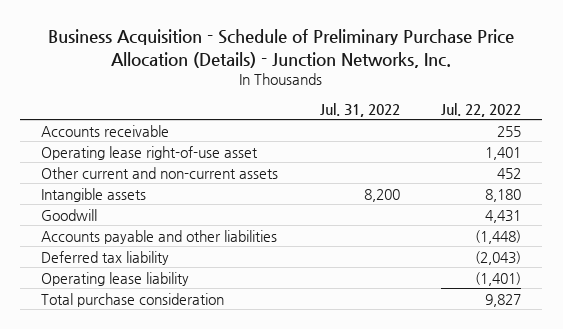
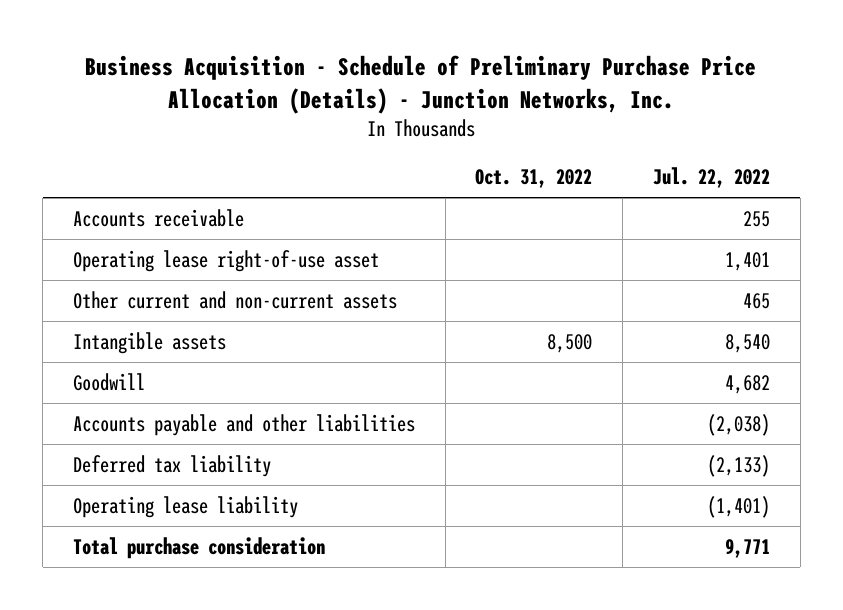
- | Jul. 31, 2022 | Jul. 22, 2022
+ | Oct. 31, 2022 | Jul. 22, 2022
- Other current and non-current assets | | 452
- Intangible assets | 8,200 | 8,180
- Goodwill | | 4,431
- Accounts payable and other liabilities | | (1,448)
- Deferred tax liability | | (2,043)
+ Other current and non-current assets | | 465
+ Intangible assets | 8,500 | 8,540
+ Goodwill | | 4,682
+ Accounts payable and other liabilities | | (2,038)
+ Deferred tax liability | | (2,133)
- Total purchase consideration | | 9,827
+ Total purchase consideration | | 9,771

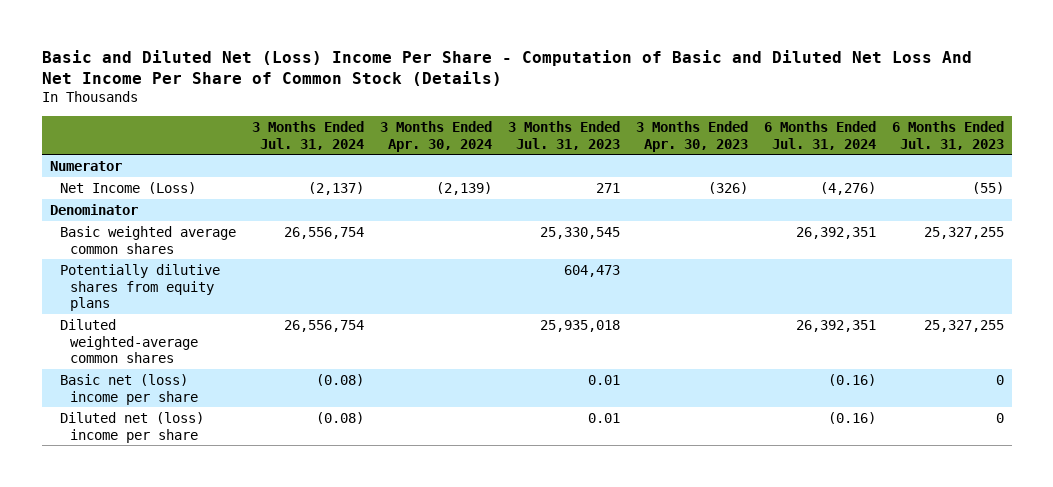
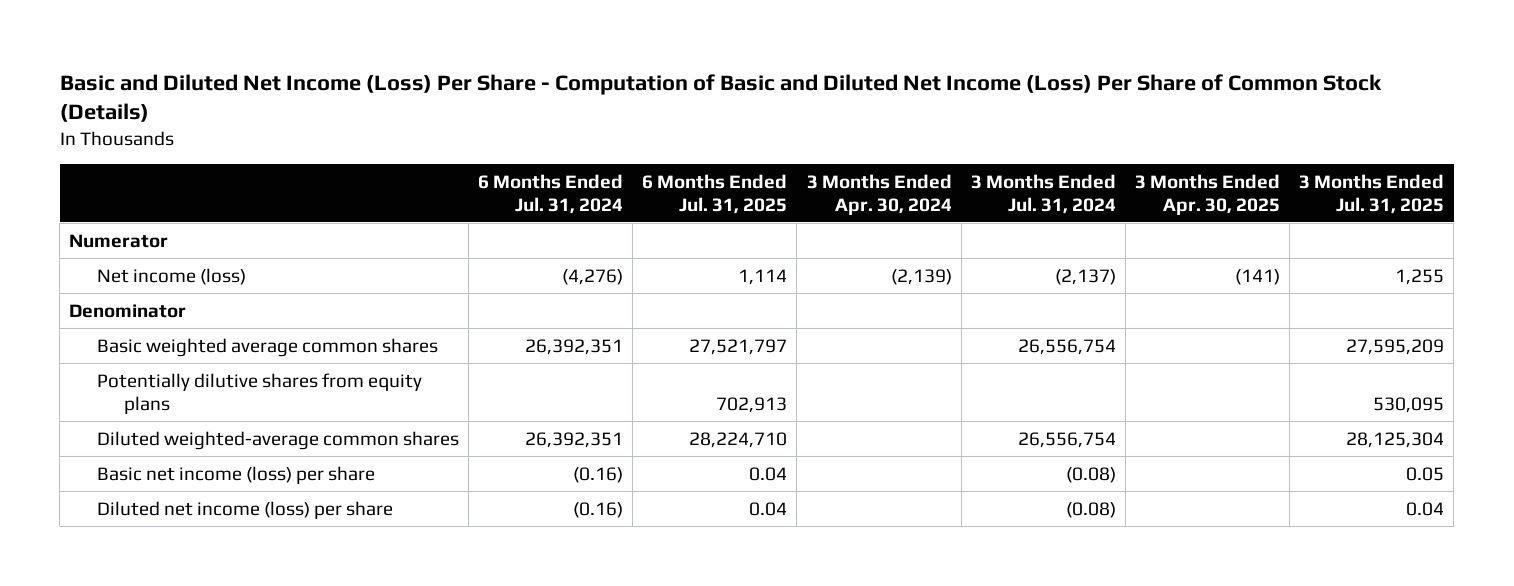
- Basic and Diluted Net (Loss) Income Per Share - Computation of Basic and Diluted Net Loss And Net Income Per Share of Common Stock (Details)
+ Basic and Diluted Net Income (Loss) Per Share - Computation of Basic and Diluted Net Income (Loss) Per Share of Common Stock (Details)
- | 3 Months Ended Jul. 31, 2024 | 3 Months Ended Apr. 30, 2024 | 3 Months Ended Jul. 31, 2023 | 3 Months Ended Apr. 30, 2023 | 6 Months Ended Jul. 31, 2024 | 6 Months Ended Jul. 31, 2023
+ | 6 Months Ended Jul. 31, 2024 | 6 Months Ended Jul. 31, 2025 | 3 Months Ended Apr. 30, 2024 | 3 Months Ended Jul. 31, 2024 | 3 Months Ended Apr. 30, 2025 | 3 Months Ended Jul. 31, 2025
- Net Income (Loss) | (2,137) | (2,139) | 271 | (326) | (4,276) | (55)
+ Net income (loss) | (4,276) | 1,114 | (2,139) | (2,137) | (141) | 1,255
- Basic net (loss) income per share | (0.08) | | 0.01 | | (0.16) | 0
- Diluted net (loss) income per share | (0.08) | | 0.01 | | (0.16) | 0
+ Basic net income (loss) per share | (0.16) | 0.04 | | (0.08) | | 0.05
+ Diluted net income (loss) per share | (0.16) | 0.04 | | (0.08) | | 0.04

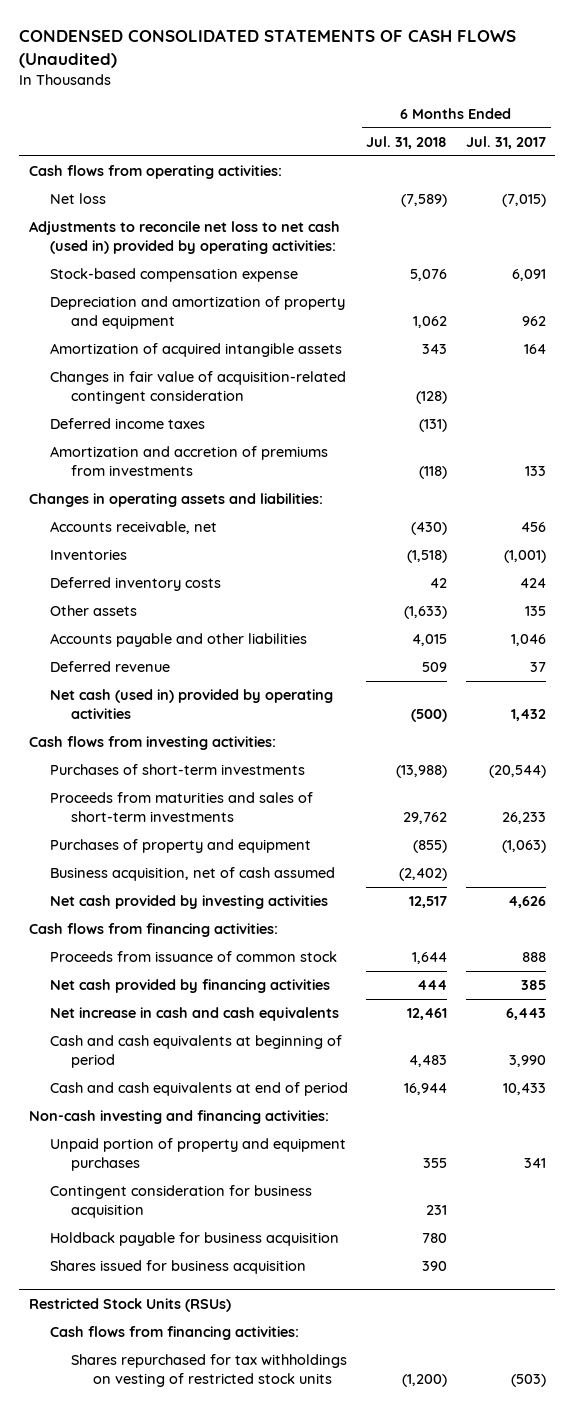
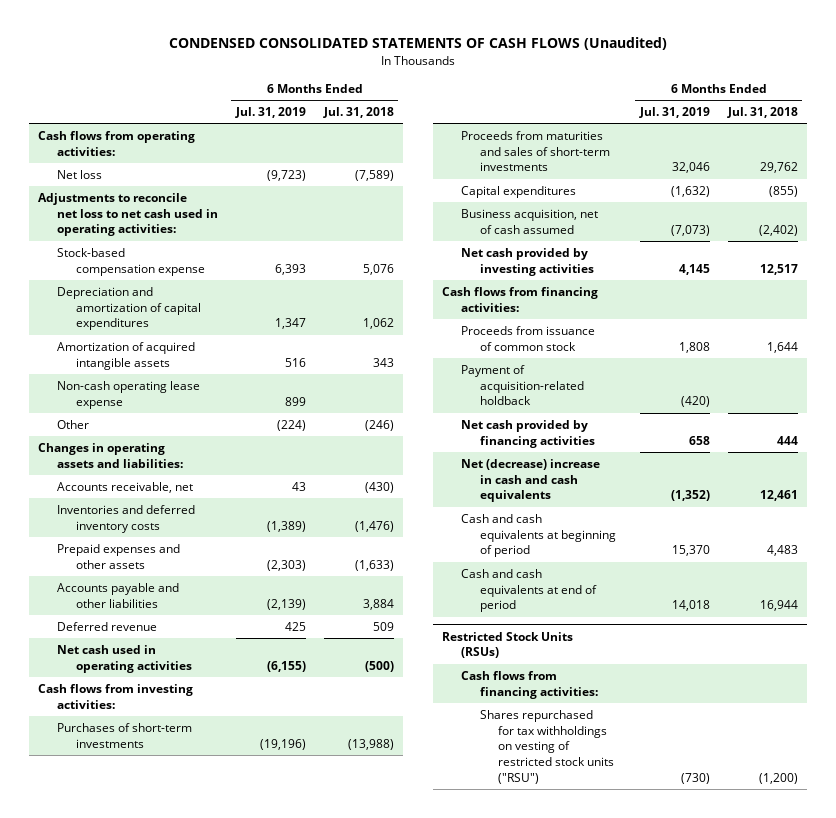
- | 6 Months Ended Jul. 31, 2018 | 6 Months Ended Jul. 31, 2017
+ | 6 Months Ended Jul. 31, 2019 | 6 Months Ended Jul. 31, 2018
- Adjustments to reconcile net loss to net cash (used in) provided by operating activities:
+ Adjustments to reconcile net loss to net cash used in operating activities:
- Depreciation and amortization of property and equipment | 1,062 | 962
+ Depreciation and amortization of capital expenditures | 1,347 | 1,062
- Changes in fair value of acquisition-related contingent consideration | (128) |
- Deferred income taxes | (131) |
- Amortization and accretion of premiums from investments | (118) | 133
+ Non-cash operating lease expense | 899 |
+ Other | (224) | (246)
- Inventories | (1,518) | (1,001)
- Deferred inventory costs | 42 | 424
- Other assets | (1,633) | 135
- Accounts payable and other liabilities | 4,015 | 1,046
+ Inventories and deferred inventory costs | (1,389) | (1,476)
+ Prepaid expenses and other assets | (2,303) | (1,633)
+ Accounts payable and other liabilities | (2,139) | 3,884
- Net cash (used in) provided by operating activities | (500) | 1,432
+ Net cash used in operating activities | (6,155) | (500)
- Purchases of property and equipment | (855) | (1,063)
+ Capital expenditures | (1,632) | (855)
+ Payment of acquisition-related holdback | (420) |
- Net increase in cash and cash equivalents | 12,461 | 6,443
+ Net (decrease) increase in cash and cash equivalents | (1,352) | 12,461
- Non-cash investing and financing activities:
- Unpaid portion of property and equipment purchases | 355 | 341
- Contingent consideration for business acquisition | 231 |
- Holdback payable for business acquisition | 780 |
- Shares issued for business acquisition | 390 |
@ Restricted Stock Units (RSUs)
- Shares repurchased for tax withholdings on vesting of restricted stock units | (1,200) | (503)
+ Shares repurchased for tax withholdings on vesting of restricted stock units ("RSU") | (730) | (1,200)

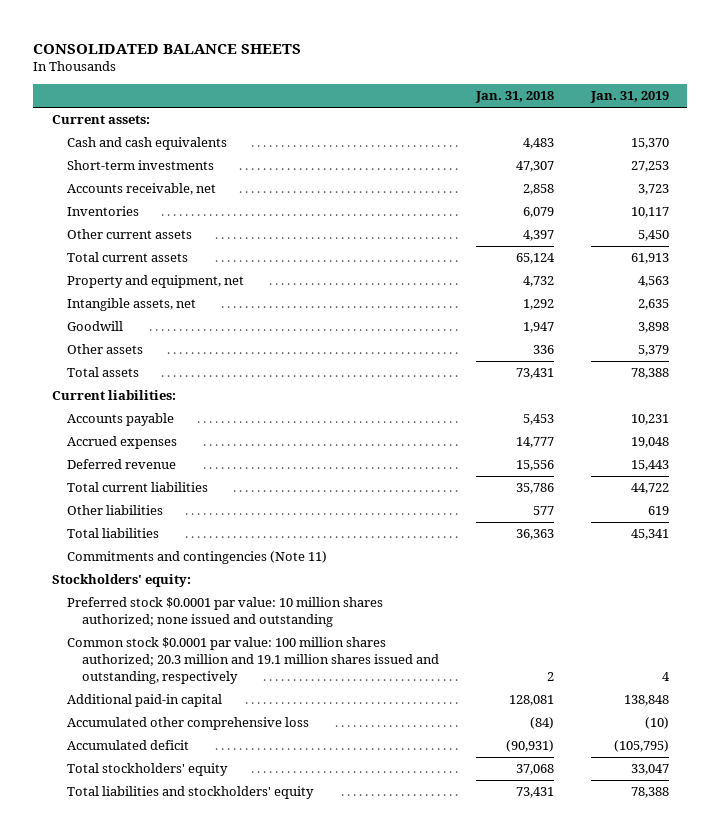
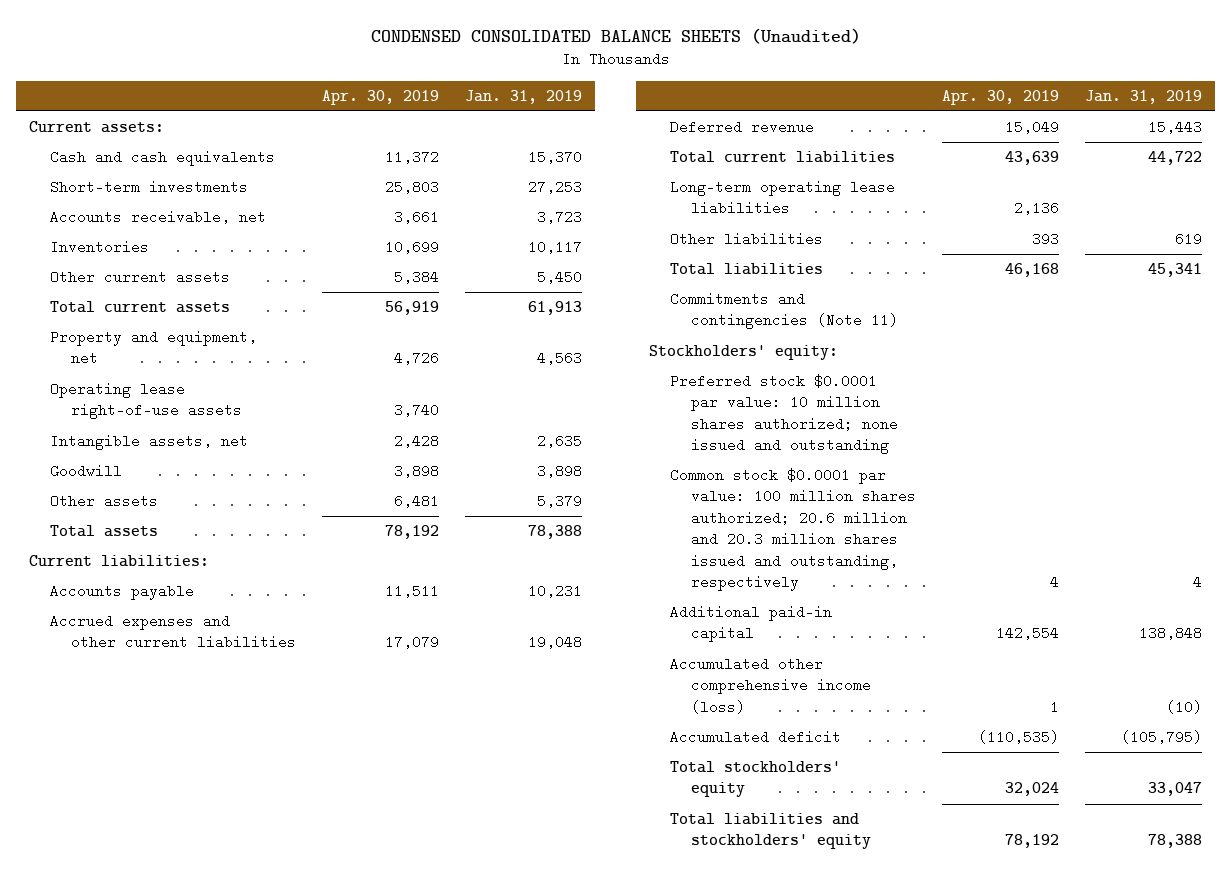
- CONSOLIDATED BALANCE SHEETS
+ CONDENSED CONSOLIDATED BALANCE SHEETS (Unaudited)
- | Jan. 31, 2018 | Jan. 31, 2019
+ | Apr. 30, 2019 | Jan. 31, 2019
+ Operating lease right-of-use assets | 3,740 |
- Accrued expenses | 14,777 | 19,048
+ Accrued expenses and other current liabilities | 17,079 | 19,048
+ Long-term operating lease liabilities | 2,136 |
- Common stock $0.0001 par value: 100 million shares authorized; 20.3 million and 19.1 million shares issued and outstanding, respectively | 2 | 4
+ Common stock $0.0001 par value: 100 million shares authorized; 20.6 million and 20.3 million shares issued and outstanding, respectively | 4 | 4
- Accumulated other comprehensive loss | (84) | (10)
+ Accumulated other comprehensive income (loss) | 1 | (10)

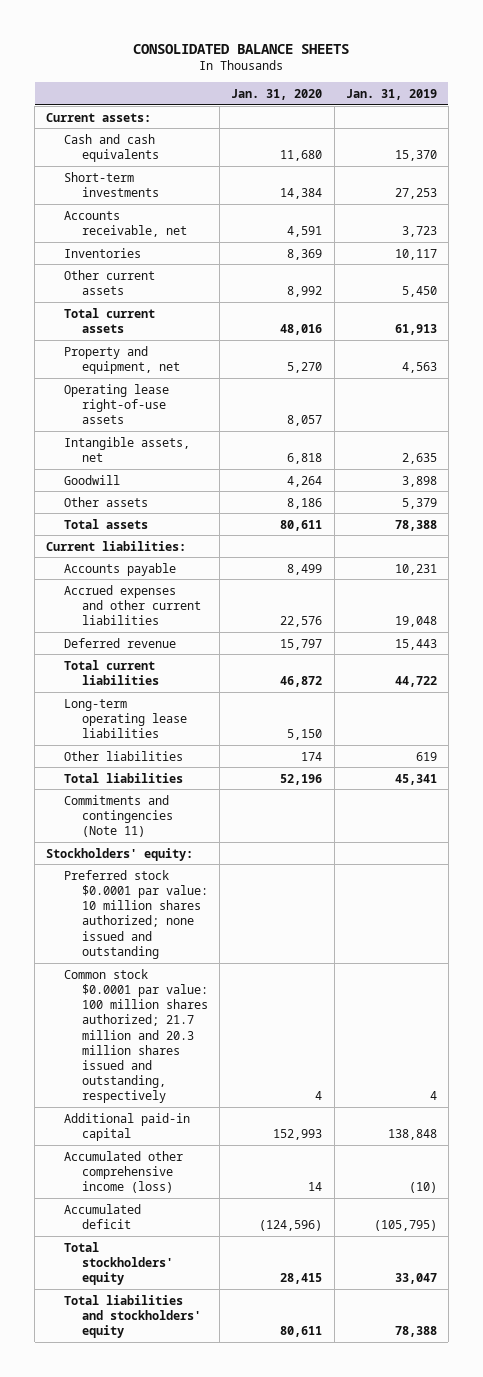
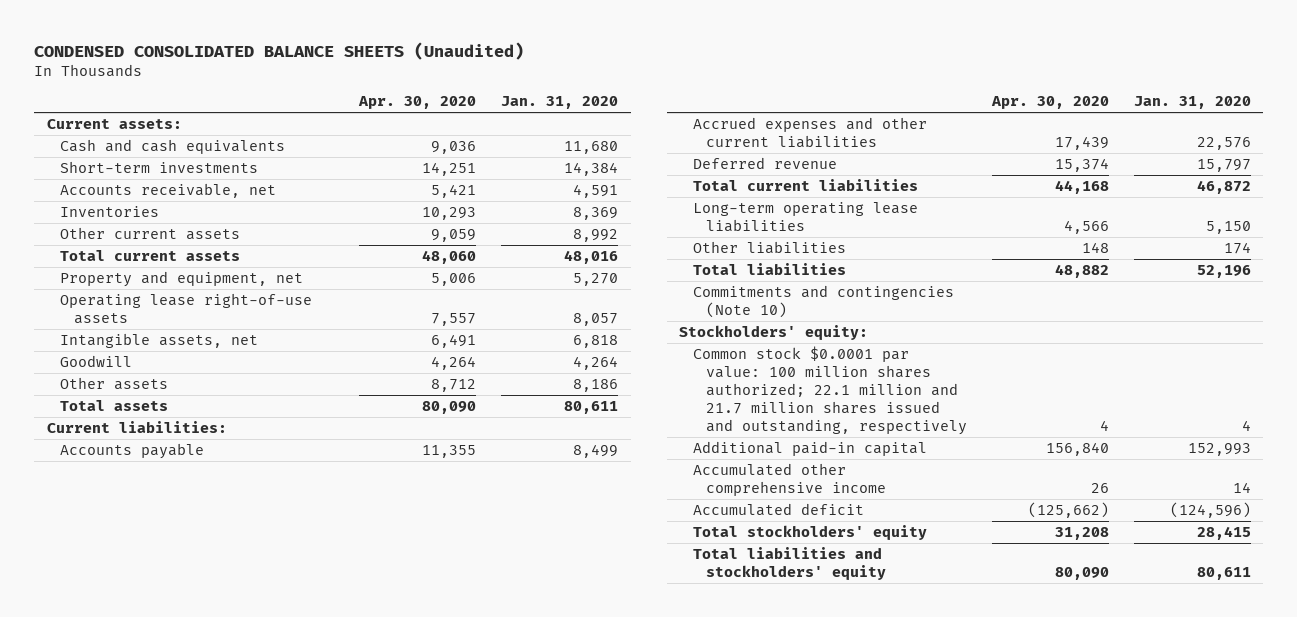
- CONSOLIDATED BALANCE SHEETS
+ CONDENSED CONSOLIDATED BALANCE SHEETS (Unaudited)
- | Jan. 31, 2020 | Jan. 31, 2019
+ | Apr. 30, 2020 | Jan. 31, 2020
- Commitments and contingencies (Note 11)
+ Commitments and contingencies (Note 10)
- Preferred stock $0.0001 par value: 10 million shares authorized; none issued and outstanding
- Common stock $0.0001 par value: 100 million shares authorized; 21.7 million and 20.3 million shares issued and outstanding, respectively | 4 | 4
+ Common stock $0.0001 par value: 100 million shares authorized; 22.1 million and 21.7 million shares issued and outstanding, respectively | 4 | 4
- Accumulated other comprehensive income (loss) | 14 | (10)
+ Accumulated other comprehensive income | 26 | 14

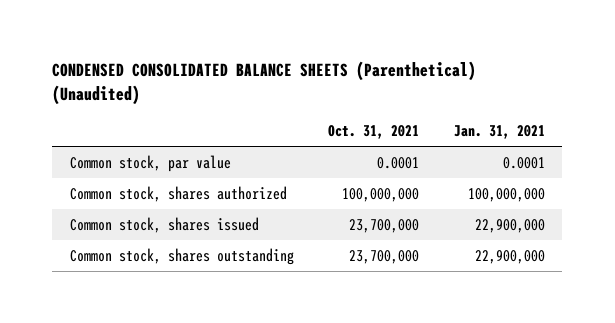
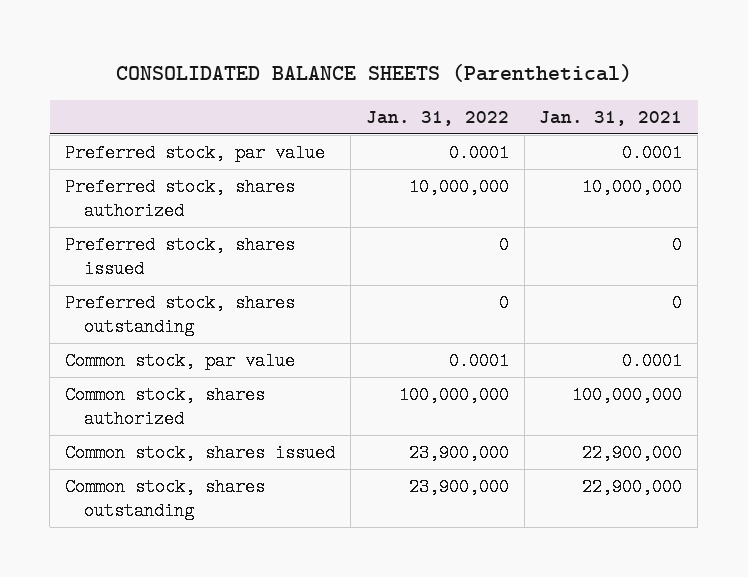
- CONDENSED CONSOLIDATED BALANCE SHEETS (Parenthetical) (Unaudited)
+ CONSOLIDATED BALANCE SHEETS (Parenthetical)
- | Oct. 31, 2021 | Jan. 31, 2021
+ | Jan. 31, 2022 | Jan. 31, 2021
+ Preferred stock, par value | 0.0001 | 0.0001
+ Preferred stock, shares authorized | 10,000,000 | 10,000,000
+ Preferred stock, shares issued | 0 | 0
+ Preferred stock, shares outstanding | 0 | 0

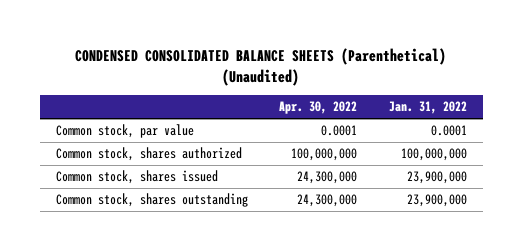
- CONSOLIDATED BALANCE SHEETS (Parenthetical)
+ CONDENSED CONSOLIDATED BALANCE SHEETS (Parenthetical) (Unaudited)
- | Jan. 31, 2022 | Jan. 31, 2021
+ | Apr. 30, 2022 | Jan. 31, 2022
- Preferred stock, par value | 0.0001 | 0.0001
- Preferred stock, shares authorized | 10,000,000 | 10,000,000
- Preferred stock, shares issued | 0 | 0
- Preferred stock, shares outstanding | 0 | 0

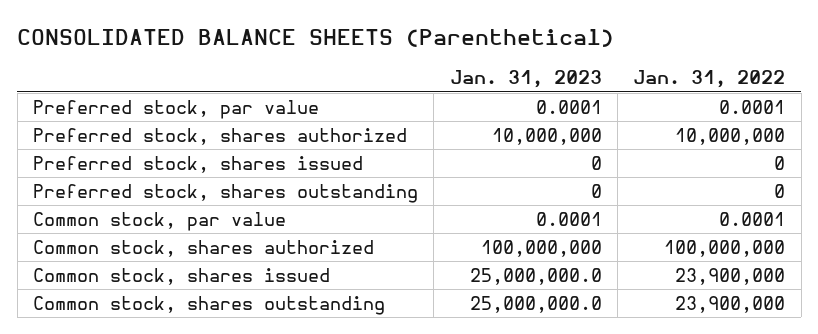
- CONDENSED CONSOLIDATED BALANCE SHEETS (Parenthetical) (Unaudited)
+ CONSOLIDATED BALANCE SHEETS (Parenthetical)
- | Apr. 30, 2022 | Jan. 31, 2022
+ | Jan. 31, 2023 | Jan. 31, 2022
+ Preferred stock, par value | 0.0001 | 0.0001
+ Preferred stock, shares authorized | 10,000,000 | 10,000,000
+ Preferred stock, shares issued | 0 | 0
+ Preferred stock, shares outstanding | 0 | 0

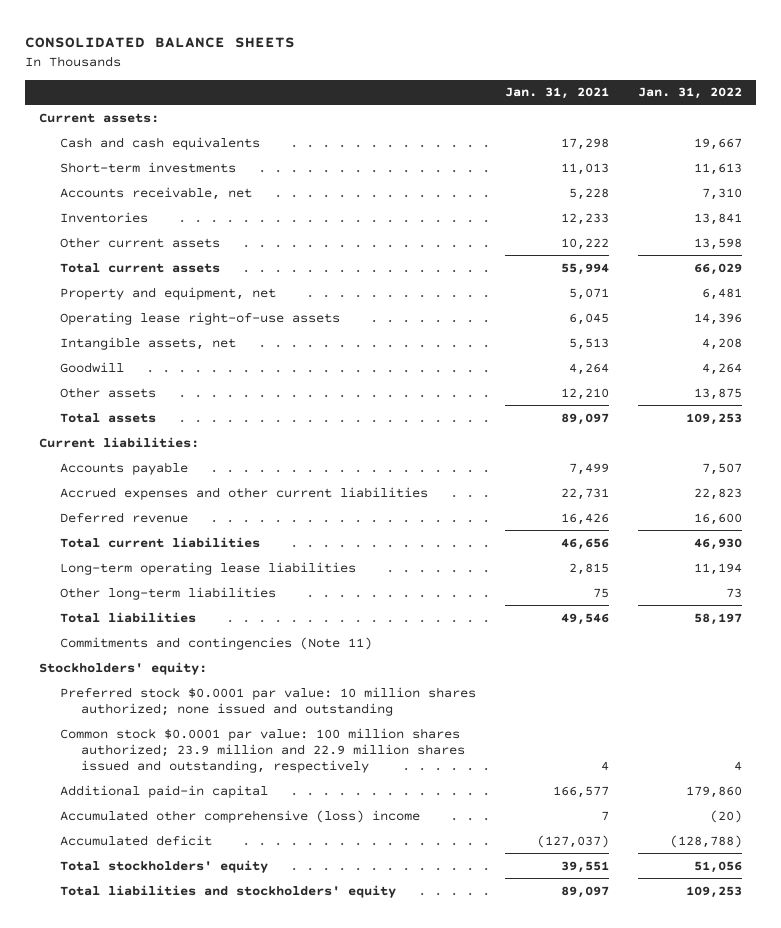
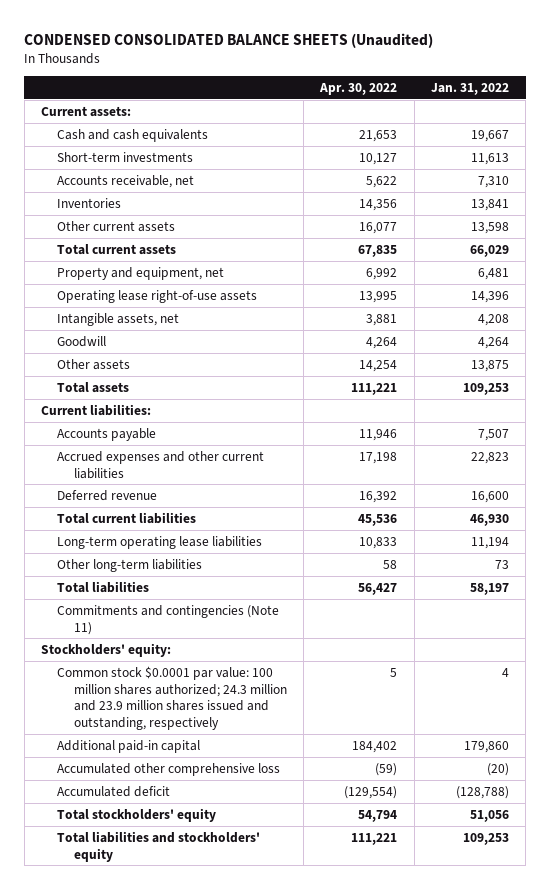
- CONSOLIDATED BALANCE SHEETS
+ CONDENSED CONSOLIDATED BALANCE SHEETS (Unaudited)
- | Jan. 31, 2021 | Jan. 31, 2022
+ | Apr. 30, 2022 | Jan. 31, 2022
- Preferred stock $0.0001 par value: 10 million shares authorized; none issued and outstanding
- Common stock $0.0001 par value: 100 million shares authorized; 23.9 million and 22.9 million shares issued and outstanding, respectively | 4 | 4
+ Common stock $0.0001 par value: 100 million shares authorized; 24.3 million and 23.9 million shares issued and outstanding, respectively | 5 | 4
- Accumulated other comprehensive (loss) income | 7 | (20)
+ Accumulated other comprehensive loss | (59) | (20)

